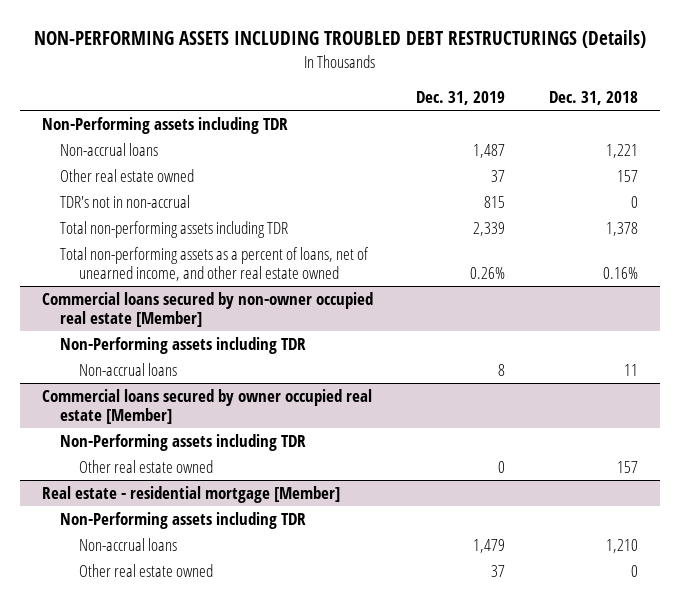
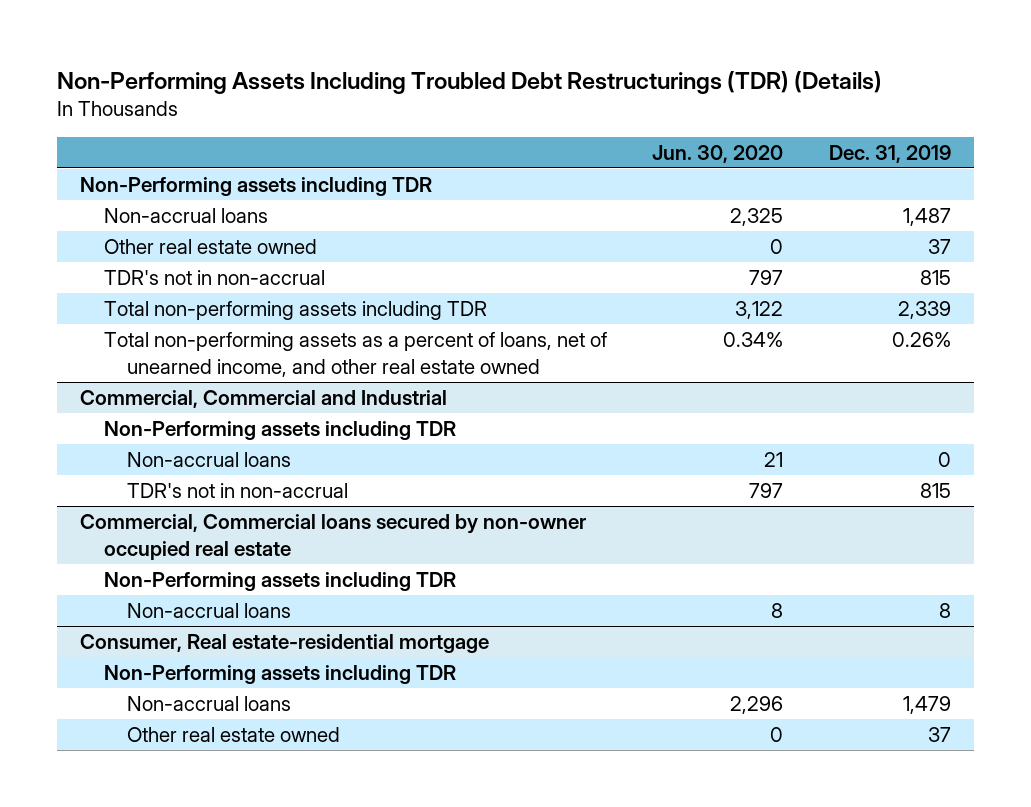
- NON-PERFORMING ASSETS INCLUDING TROUBLED DEBT RESTRUCTURINGS (Details)
+ Non-Performing Assets Including Troubled Debt Restructurings (TDR) (Details)
- | Dec. 31, 2019 | Dec. 31, 2018
+ | Jun. 30, 2020 | Dec. 31, 2019
- Commercial loans secured by non-owner occupied real estate [Member]
+ Commercial, Commercial and Industrial
- Non-accrual loans | 8 | 11
- Commercial loans secured by owner occupied real estate [Member]
+ Non-accrual loans | 21 | 0
+ TDR's not in non-accrual | 797 | 815
+ Commercial, Commercial loans secured by non-owner occupied real estate
- Other real estate owned | 0 | 157
- Real estate - residential mortgage [Member]
+ Non-accrual loans | 8 | 8
+ Consumer, Real estate-residential mortgage

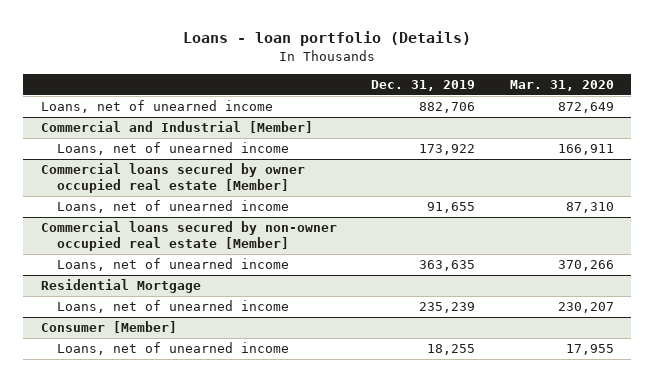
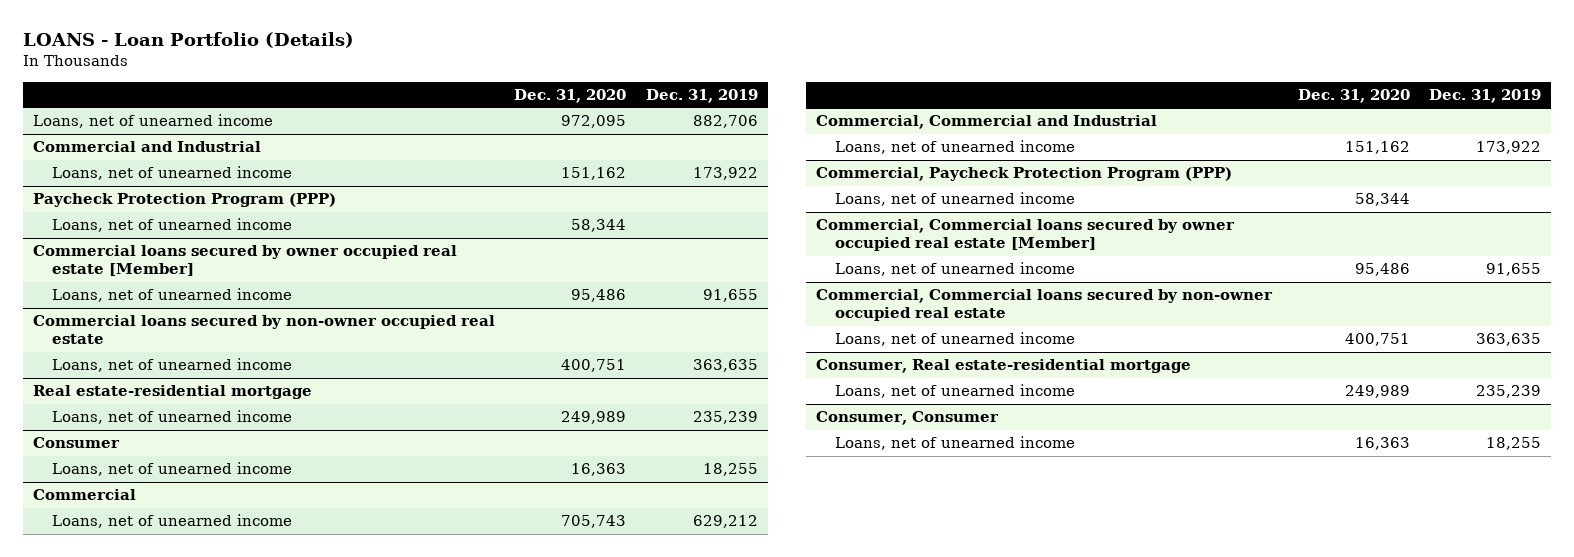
- Loans - loan portfolio (Details)
+ LOANS - Loan Portfolio (Details)
- | Dec. 31, 2019 | Mar. 31, 2020
+ | Dec. 31, 2020 | Dec. 31, 2019
- Commercial and Industrial [Member]
+ Commercial and Industrial
+ Paycheck Protection Program (PPP)
+ Loans, net of unearned income | 58,344 |
- Commercial loans secured by non-owner occupied real estate [Member]
+ Commercial loans secured by non-owner occupied real estate
- Residential Mortgage
+ Real estate-residential mortgage
- Consumer [Member]
+ Consumer
+ Commercial
+ Loans, net of unearned income | 705,743 | 629,212
+ Commercial, Commercial and Industrial
+ Loans, net of unearned income | 151,162 | 173,922
+ Commercial, Paycheck Protection Program (PPP)
+ Loans, net of unearned income | 58,344 |
+ Commercial, Commercial loans secured by owner occupied real estate [Member]
+ Loans, net of unearned income | 95,486 | 91,655
+ Commercial, Commercial loans secured by non-owner occupied real estate
+ Loans, net of unearned income | 400,751 | 363,635
+ Consumer, Real estate-residential mortgage
+ Loans, net of unearned income | 249,989 | 235,239
+ Consumer, Consumer
+ Loans, net of unearned income | 16,363 | 18,255

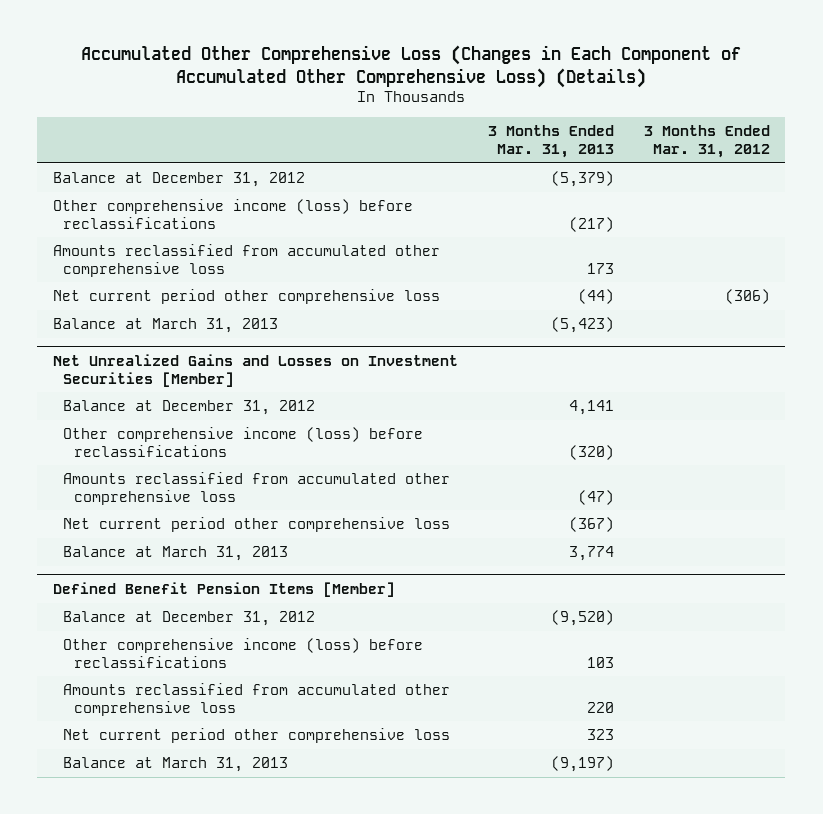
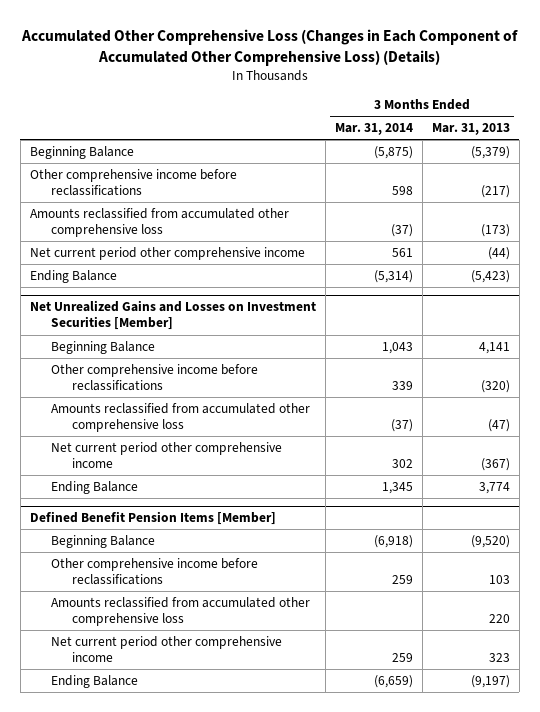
- | 3 Months Ended Mar. 31, 2013 | 3 Months Ended Mar. 31, 2012
+ | 3 Months Ended Mar. 31, 2014 | 3 Months Ended Mar. 31, 2013
- Balance at December 31, 2012 | (5,379) |
- Other comprehensive income (loss) before reclassifications | (217) |
- Amounts reclassified from accumulated other comprehensive loss | 173 |
- Net current period other comprehensive loss | (44) | (306)
- Balance at March 31, 2013 | (5,423) |
+ Beginning Balance | (5,875) | (5,379)
+ Other comprehensive income before reclassifications | 598 | (217)
+ Amounts reclassified from accumulated other comprehensive loss | (37) | (173)
+ Net current period other comprehensive income | 561 | (44)
+ Ending Balance | (5,314) | (5,423)
@ Net Unrealized Gains and Losses on Investment Securities [Member]
- Balance at December 31, 2012 | 4,141 |
- Other comprehensive income (loss) before reclassifications | (320) |
+ Beginning Balance | 1,043 | 4,141
+ Other comprehensive income before reclassifications | 339 | (320)
- Net current period other comprehensive loss | (367) |
- Balance at March 31, 2013 | 3,774 |
+ Net current period other comprehensive income | 302 | (367)
+ Ending Balance | 1,345 | 3,774
@ Defined Benefit Pension Items [Member]
- Balance at December 31, 2012 | (9,520) |
- Other comprehensive income (loss) before reclassifications | 103 |
+ Beginning Balance | (6,918) | (9,520)
+ Other comprehensive income before reclassifications | 259 | 103
- Net current period other comprehensive loss | 323 |
- Balance at March 31, 2013 | (9,197) |
+ Net current period other comprehensive income | 259 | 323
+ Ending Balance | (6,659) | (9,197)

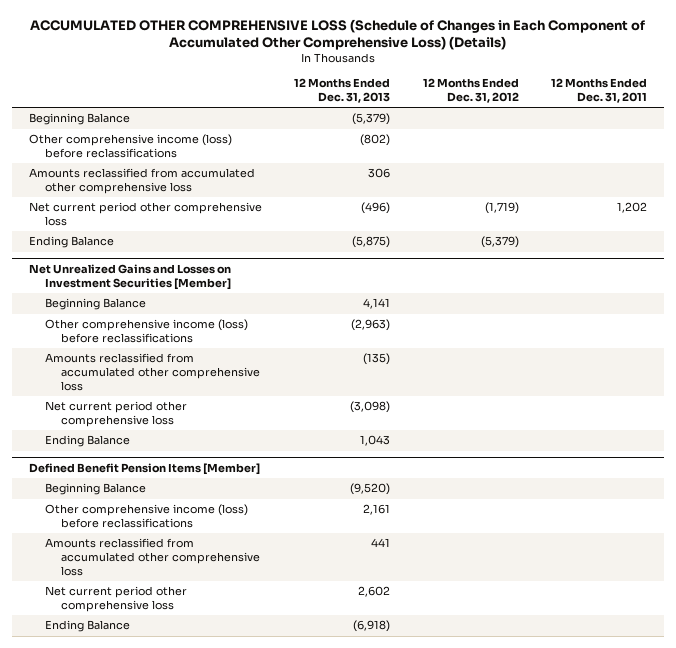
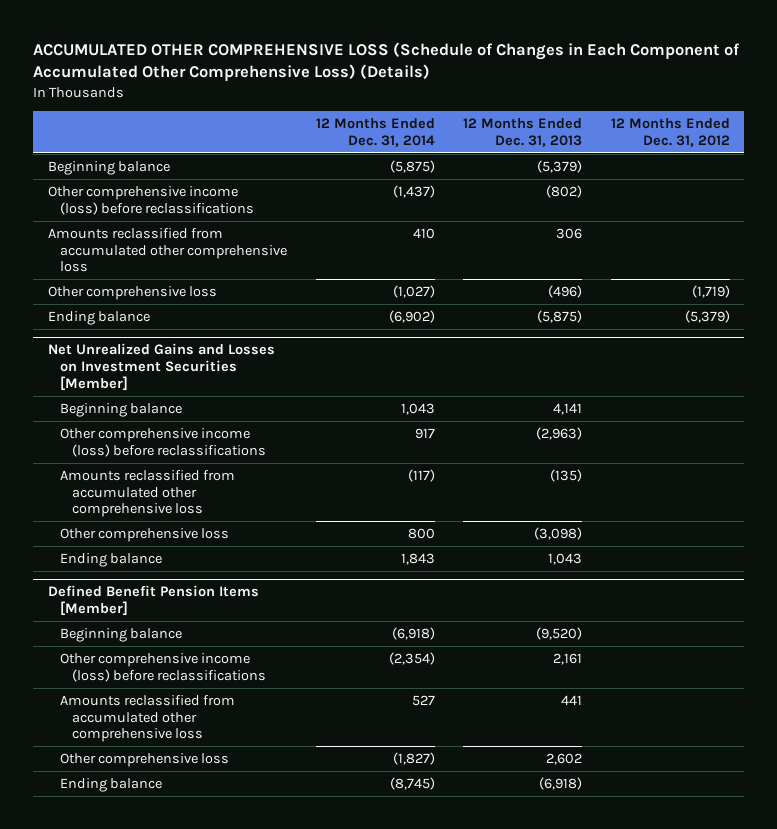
- | 12 Months Ended Dec. 31, 2013 | 12 Months Ended Dec. 31, 2012 | 12 Months Ended Dec. 31, 2011
+ | 12 Months Ended Dec. 31, 2014 | 12 Months Ended Dec. 31, 2013 | 12 Months Ended Dec. 31, 2012
- Beginning Balance | (5,379) | |
+ Beginning balance | (5,875) | (5,379) |
- Net current period other comprehensive loss | (496) | (1,719) | 1,202
- Ending Balance | (5,875) | (5,379) |
+ Other comprehensive loss | (1,027) | (496) | (1,719)
+ Ending balance | (6,902) | (5,875) | (5,379)
@ Net Unrealized Gains and Losses on Investment Securities [Member]
- Beginning Balance | 4,141 | |
+ Beginning balance | 1,043 | 4,141 |
- Net current period other comprehensive loss | (3,098) | |
- Ending Balance | 1,043 | |
+ Other comprehensive loss | 800 | (3,098) |
+ Ending balance | 1,843 | 1,043 |
@ Defined Benefit Pension Items [Member]
- Beginning Balance | (9,520) | |
+ Beginning balance | (6,918) | (9,520) |
- Net current period other comprehensive loss | 2,602 | |
- Ending Balance | (6,918) | |
+ Other comprehensive loss | (1,827) | 2,602 |
+ Ending balance | (8,745) | (6,918) |

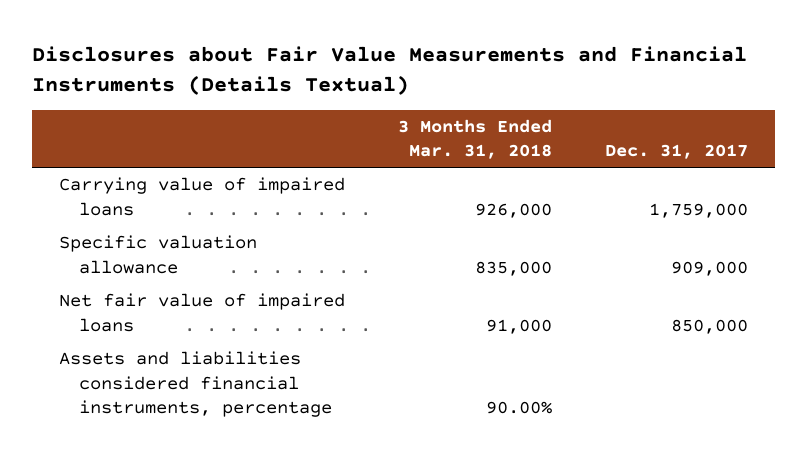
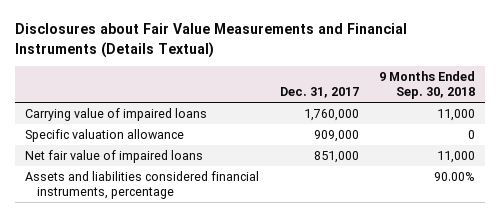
- | 3 Months Ended Mar. 31, 2018 | Dec. 31, 2017
+ | Dec. 31, 2017 | 9 Months Ended Sep. 30, 2018
- Carrying value of impaired loans | 926,000 | 1,759,000
+ Carrying value of impaired loans | 1,760,000 | 11,000
- Net fair value of impaired loans | 91,000 | 850,000
+ Net fair value of impaired loans | 851,000 | 11,000

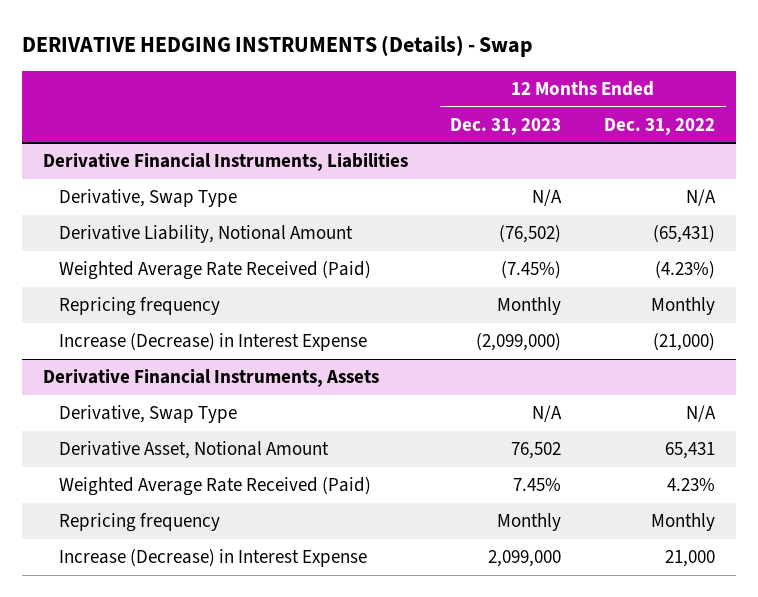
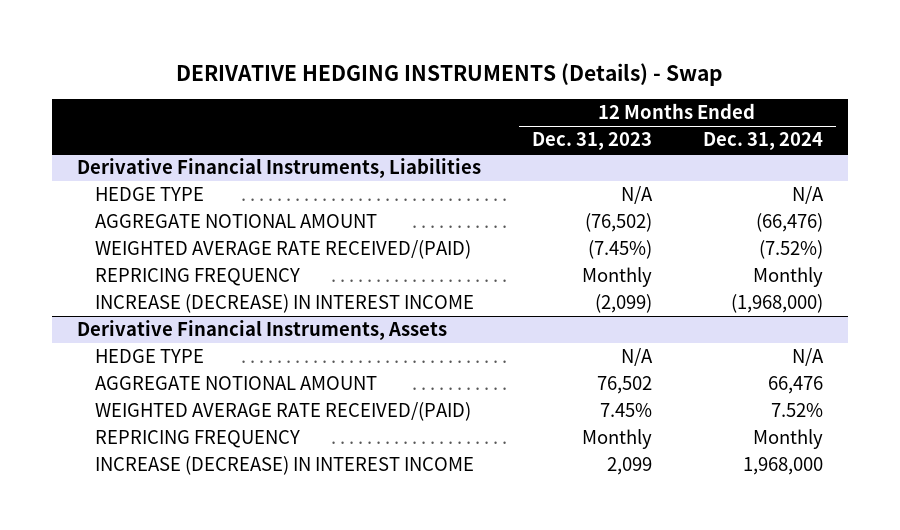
- | 12 Months Ended Dec. 31, 2023 | 12 Months Ended Dec. 31, 2022
+ | 12 Months Ended Dec. 31, 2023 | 12 Months Ended Dec. 31, 2024
@ Derivative Financial Instruments, Liabilities
- Derivative, Swap Type | N/A | N/A
- Derivative Liability, Notional Amount | (76,502) | (65,431)
- Weighted Average Rate Received (Paid) | (7.45%) | (4.23%)
- Repricing frequency | Monthly | Monthly
- Increase (Decrease) in Interest Expense | (2,099,000) | (21,000)
+ HEDGE TYPE | N/A | N/A
+ AGGREGATE NOTIONAL AMOUNT | (76,502) | (66,476)
+ WEIGHTED AVERAGE RATE RECEIVED/(PAID) | (7.45%) | (7.52%)
+ REPRICING FREQUENCY | Monthly | Monthly
+ INCREASE (DECREASE) IN INTEREST INCOME | (2,099) | (1,968,000)
@ Derivative Financial Instruments, Assets
- Derivative, Swap Type | N/A | N/A
- Derivative Asset, Notional Amount | 76,502 | 65,431
- Weighted Average Rate Received (Paid) | 7.45% | 4.23%
- Repricing frequency | Monthly | Monthly
- Increase (Decrease) in Interest Expense | 2,099,000 | 21,000
+ HEDGE TYPE | N/A | N/A
+ AGGREGATE NOTIONAL AMOUNT | 76,502 | 66,476
+ WEIGHTED AVERAGE RATE RECEIVED/(PAID) | 7.45% | 7.52%
+ REPRICING FREQUENCY | Monthly | Monthly
+ INCREASE (DECREASE) IN INTEREST INCOME | 2,099 | 1,968,000

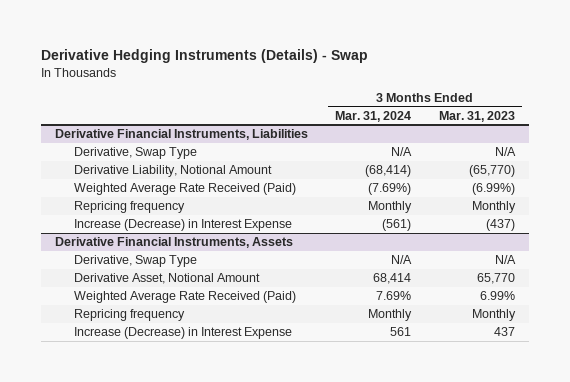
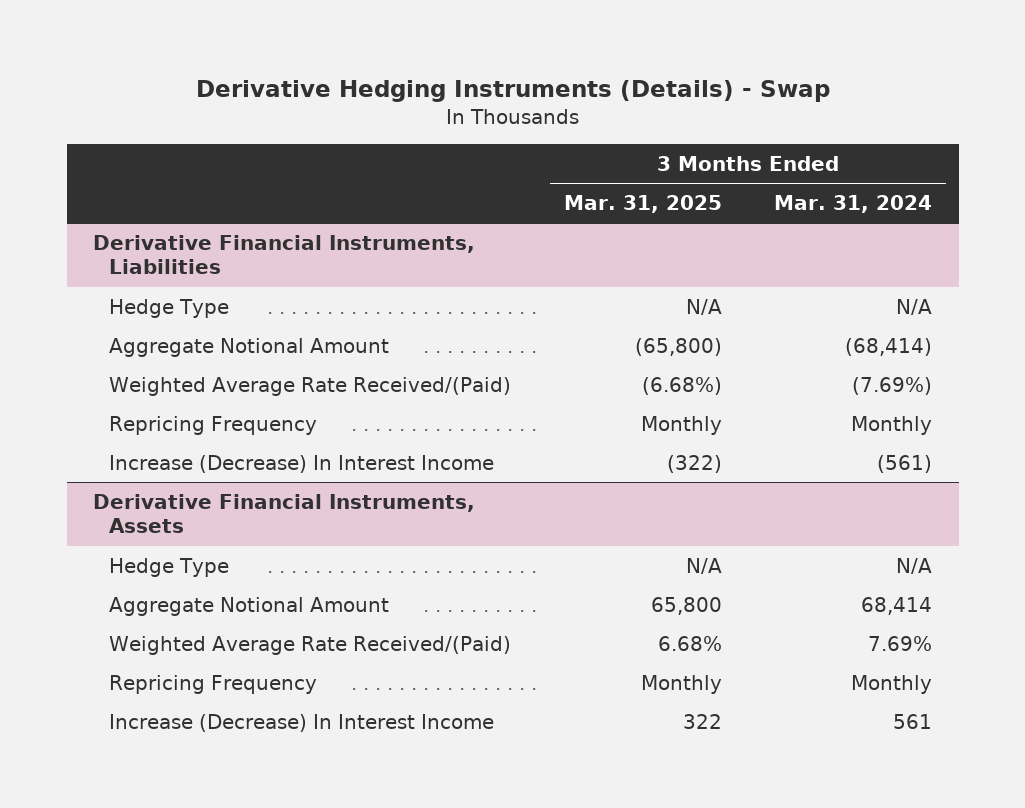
- | 3 Months Ended Mar. 31, 2024 | 3 Months Ended Mar. 31, 2023
+ | 3 Months Ended Mar. 31, 2025 | 3 Months Ended Mar. 31, 2024
@ Derivative Financial Instruments, Liabilities
- Derivative, Swap Type | N/A | N/A
- Derivative Liability, Notional Amount | (68,414) | (65,770)
- Weighted Average Rate Received (Paid) | (7.69%) | (6.99%)
- Repricing frequency | Monthly | Monthly
- Increase (Decrease) in Interest Expense | (561) | (437)
+ Hedge Type | N/A | N/A
+ Aggregate Notional Amount | (65,800) | (68,414)
+ Weighted Average Rate Received/(Paid) | (6.68%) | (7.69%)
+ Repricing Frequency | Monthly | Monthly
+ Increase (Decrease) In Interest Income | (322) | (561)
@ Derivative Financial Instruments, Assets
- Derivative, Swap Type | N/A | N/A
- Derivative Asset, Notional Amount | 68,414 | 65,770
- Weighted Average Rate Received (Paid) | 7.69% | 6.99%
- Repricing frequency | Monthly | Monthly
- Increase (Decrease) in Interest Expense | 561 | 437
+ Hedge Type | N/A | N/A
+ Aggregate Notional Amount | 65,800 | 68,414
+ Weighted Average Rate Received/(Paid) | 6.68% | 7.69%
+ Repricing Frequency | Monthly | Monthly
+ Increase (Decrease) In Interest Income | 322 | 561

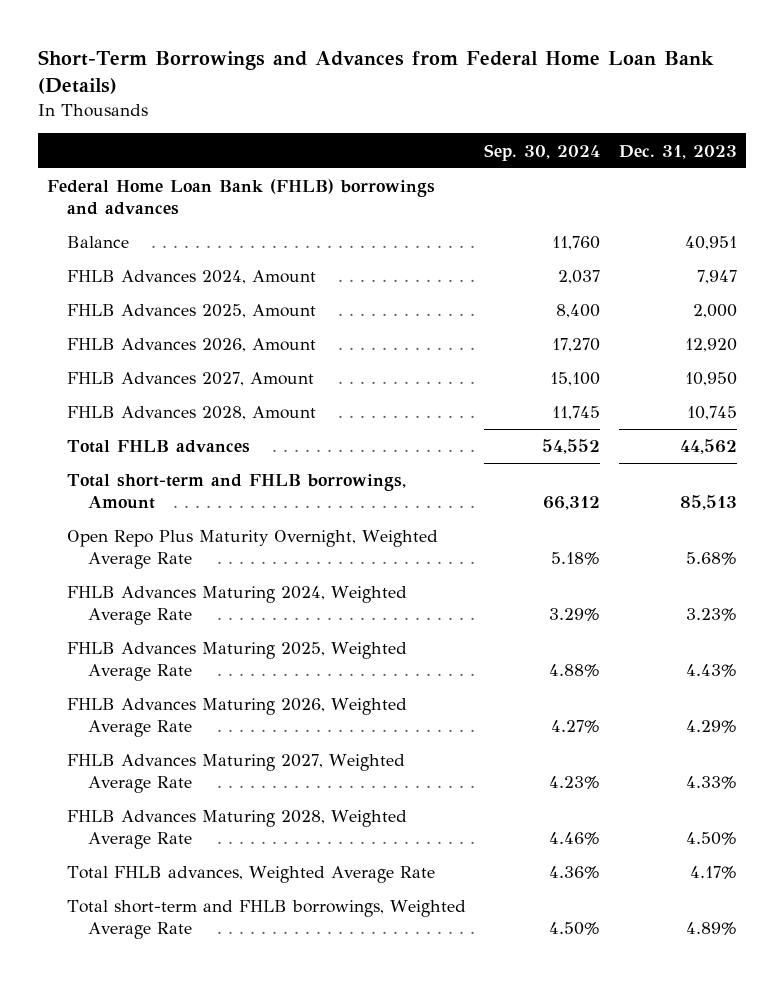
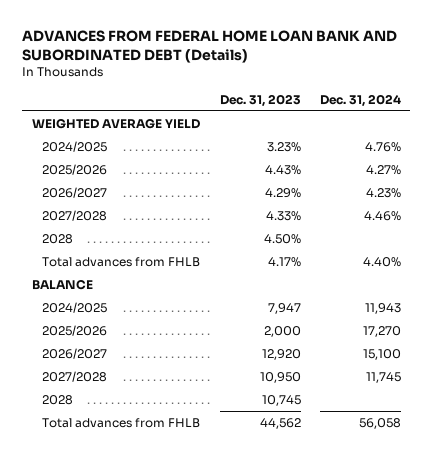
- Short-Term Borrowings and Advances from Federal Home Loan Bank (Details)
+ ADVANCES FROM FEDERAL HOME LOAN BANK AND SUBORDINATED DEBT (Details)
- | Sep. 30, 2024 | Dec. 31, 2023
+ | Dec. 31, 2023 | Dec. 31, 2024
- Federal Home Loan Bank (FHLB) borrowings and advances
- Balance | 11,760 | 40,951
- FHLB Advances 2024, Amount | 2,037 | 7,947
- FHLB Advances 2025, Amount | 8,400 | 2,000
- FHLB Advances 2026, Amount | 17,270 | 12,920
- FHLB Advances 2027, Amount | 15,100 | 10,950
- FHLB Advances 2028, Amount | 11,745 | 10,745
- Total FHLB advances | 54,552 | 44,562
- Total short-term and FHLB borrowings, Amount | 66,312 | 85,513
- Open Repo Plus Maturity Overnight, Weighted Average Rate | 5.18% | 5.68%
- FHLB Advances Maturing 2024, Weighted Average Rate | 3.29% | 3.23%
- FHLB Advances Maturing 2025, Weighted Average Rate | 4.88% | 4.43%
- FHLB Advances Maturing 2026, Weighted Average Rate | 4.27% | 4.29%
- FHLB Advances Maturing 2027, Weighted Average Rate | 4.23% | 4.33%
- FHLB Advances Maturing 2028, Weighted Average Rate | 4.46% | 4.50%
- Total FHLB advances, Weighted Average Rate | 4.36% | 4.17%
- Total short-term and FHLB borrowings, Weighted Average Rate | 4.50% | 4.89%
+ WEIGHTED AVERAGE YIELD
+ 2024/2025 | 3.23% | 4.76%
+ 2025/2026 | 4.43% | 4.27%
+ 2026/2027 | 4.29% | 4.23%
+ 2027/2028 | 4.33% | 4.46%
+ 2028 | 4.50% |
+ Total advances from FHLB | 4.17% | 4.40%
+ BALANCE
+ 2024/2025 | 7,947 | 11,943
+ 2025/2026 | 2,000 | 17,270
+ 2026/2027 | 12,920 | 15,100
+ 2027/2028 | 10,950 | 11,745
+ 2028 | 10,745 |
+ Total advances from FHLB | 44,562 | 56,058

